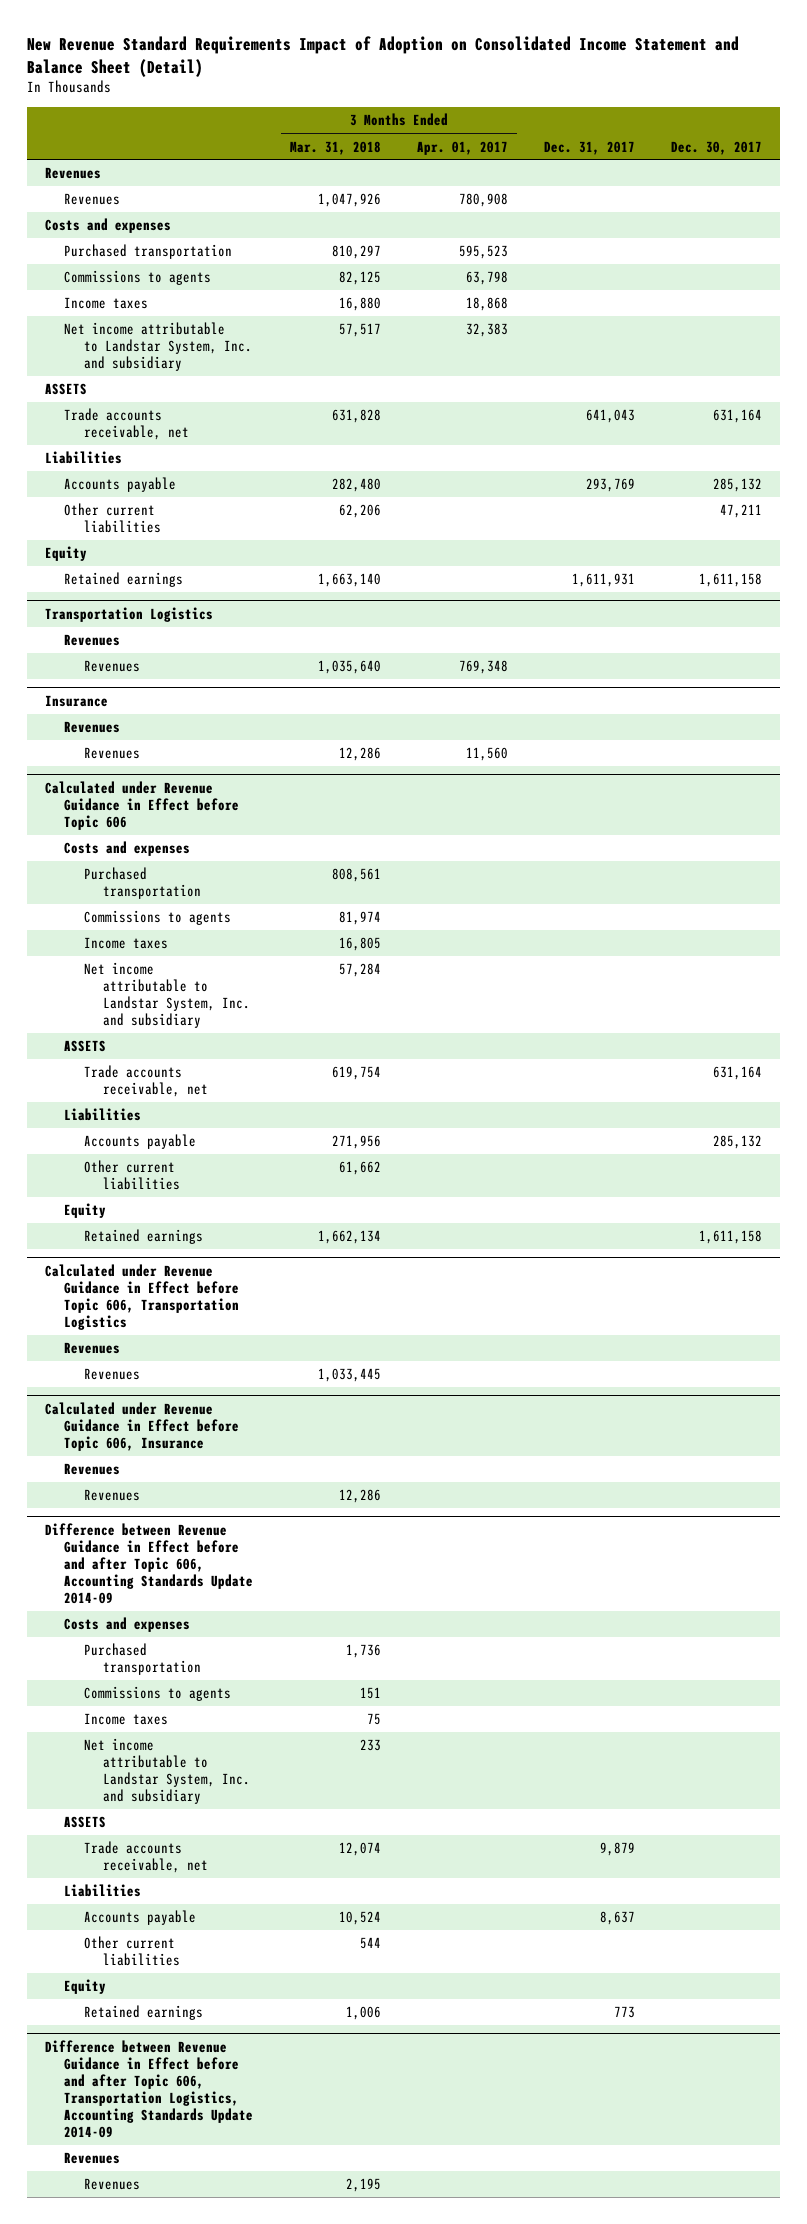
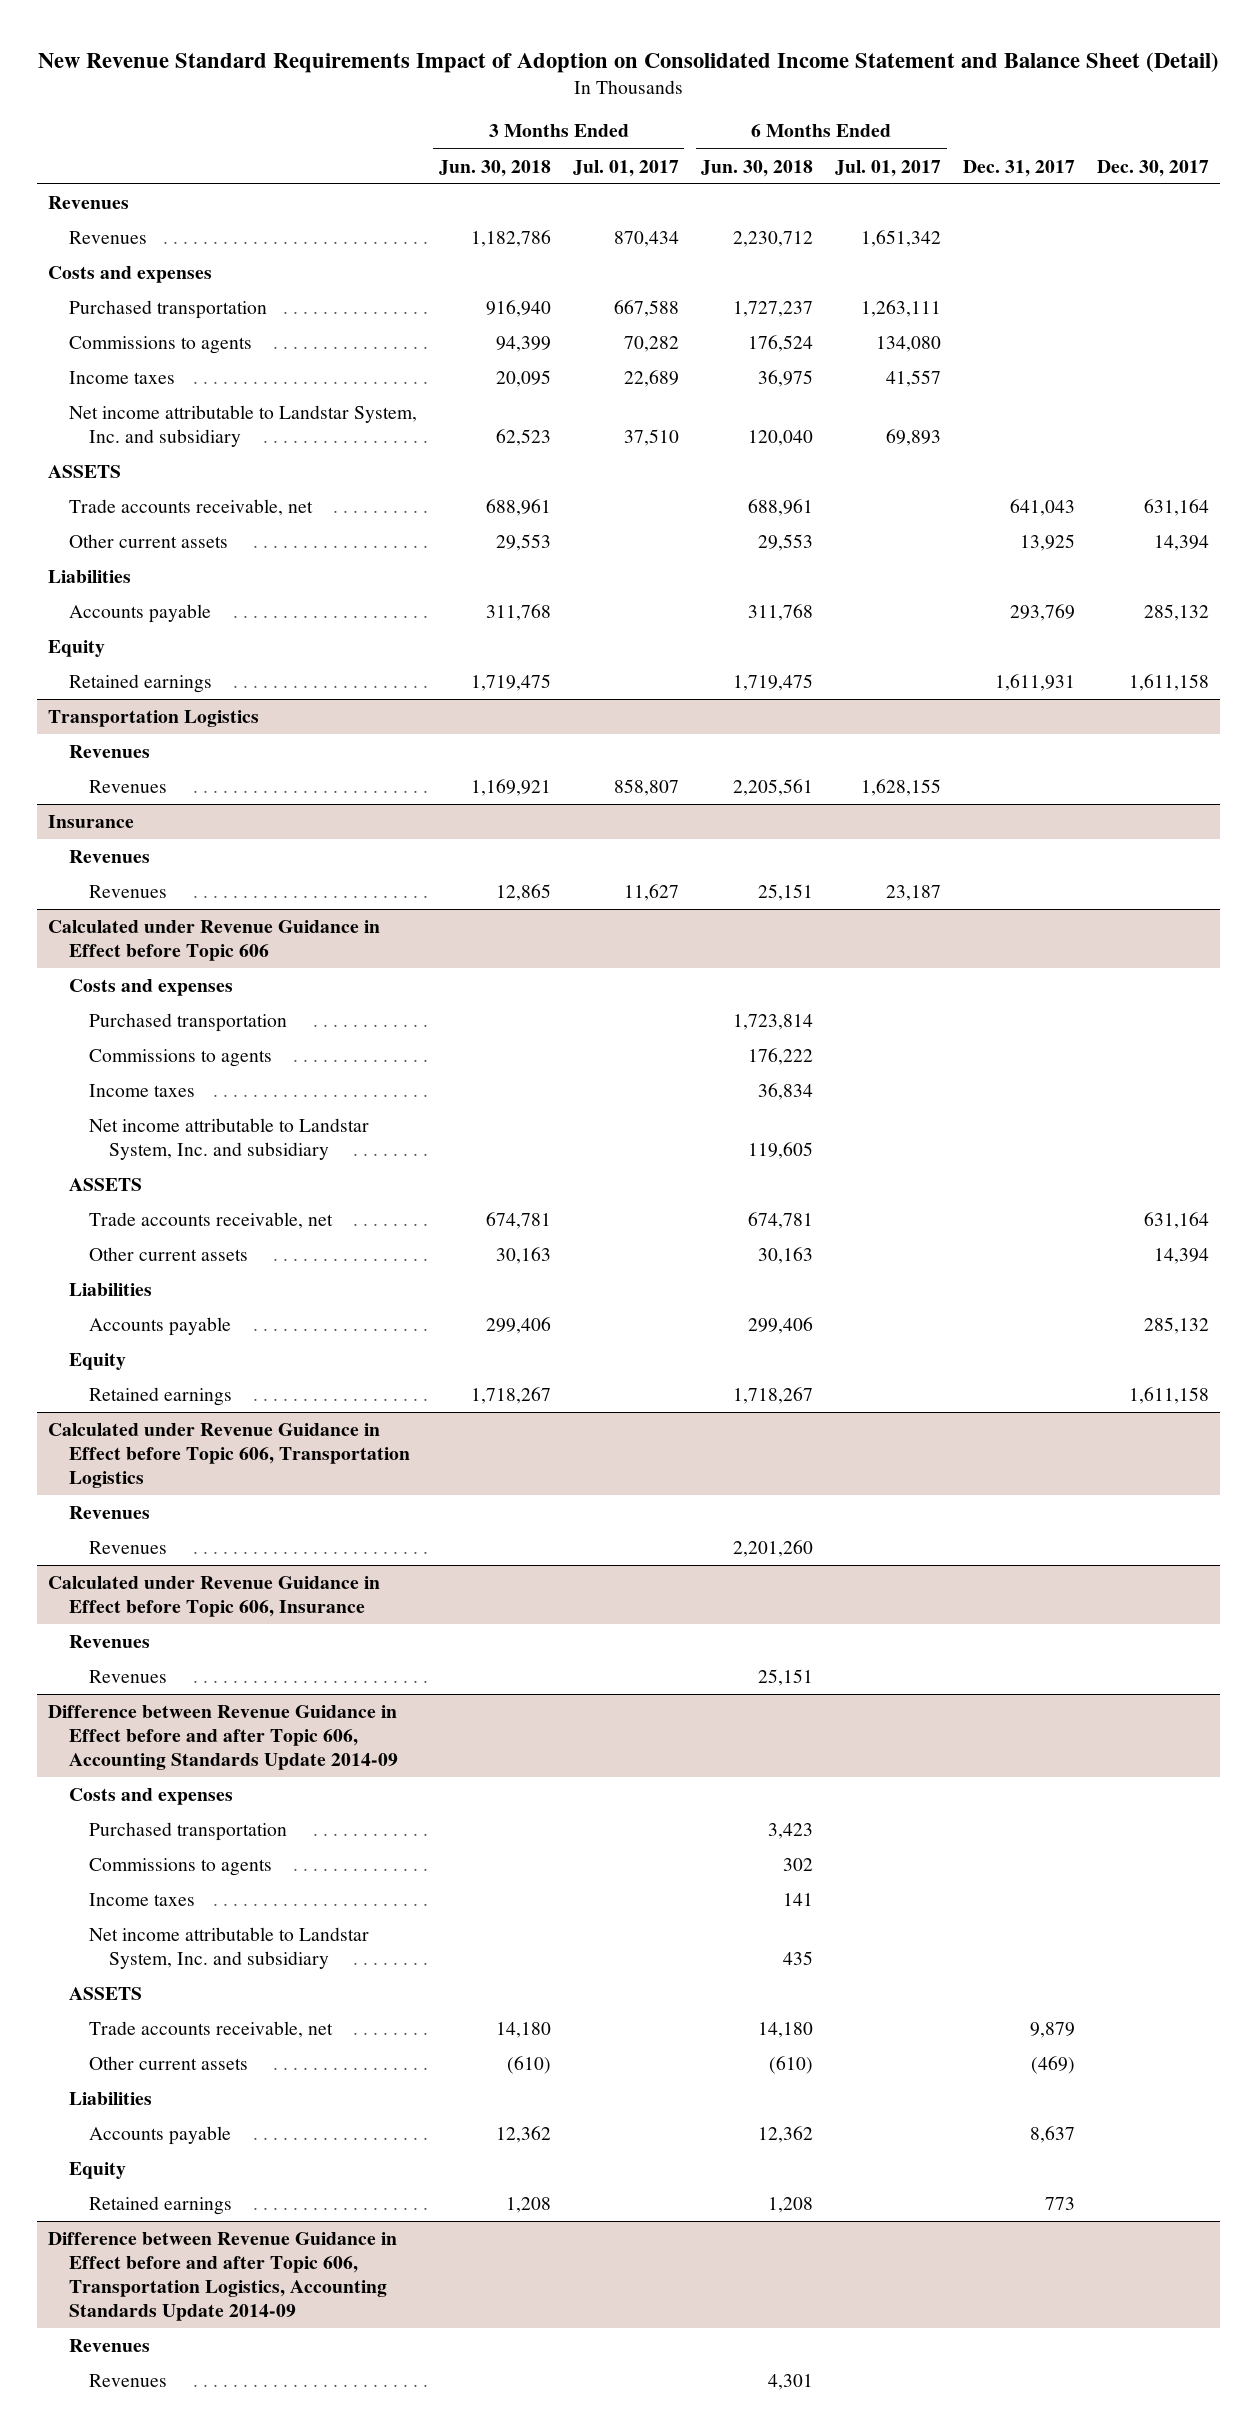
- | 3 Months Ended Mar. 31, 2018 | 3 Months Ended Apr. 01, 2017 | Dec. 31, 2017 | Dec. 30, 2017
+ | 3 Months Ended Jun. 30, 2018 | 3 Months Ended Jul. 01, 2017 | 6 Months Ended Jun. 30, 2018 | 6 Months Ended Jul. 01, 2017 | Dec. 31, 2017 | Dec. 30, 2017
+ Other current assets | 29,553 | | 29,553 | | 13,925 | 14,394
- Other current liabilities | 62,206 | | | 47,211
@ Calculated under Revenue Guidance in Effect before Topic 606
+ Other current assets | 30,163 | | 30,163 | | | 14,394
- Other current liabilities | 61,662 | | |
@ Difference between Revenue Guidance in Effect before and after Topic 606, Accounting Standards Update 2014-09
+ Other current assets | (610) | | (610) | | (469) |
- Other current liabilities | 544 | | |

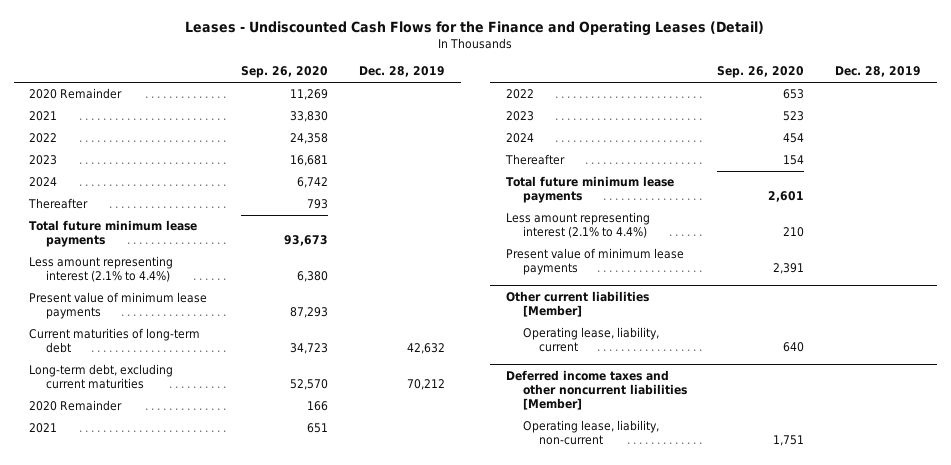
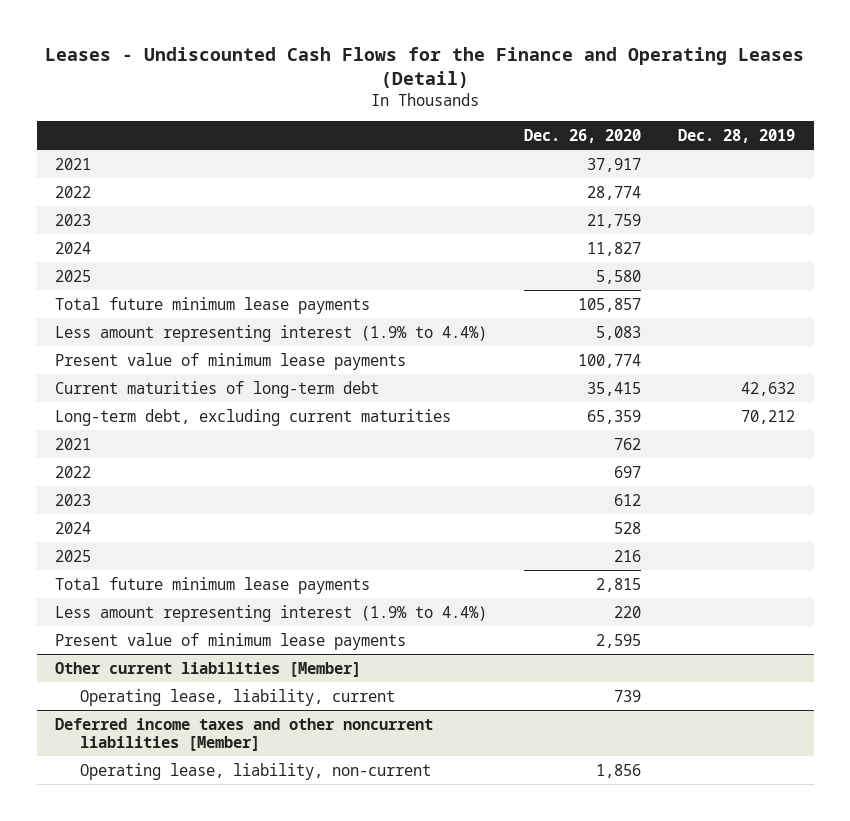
- | Sep. 26, 2020 | Dec. 28, 2019
+ | Dec. 26, 2020 | Dec. 28, 2019
- 2020 Remainder | 11,269 |
- Thereafter | 793 |
+ 2025 | 5,580 |
- Less amount representing interest (2.1% to 4.4%) | 6,380 |
+ Less amount representing interest (1.9% to 4.4%) | 5,083 |
- 2020 Remainder | 166 |
- Thereafter | 154 |
+ 2025 | 216 |
- Less amount representing interest (2.1% to 4.4%) | 210 |
+ Less amount representing interest (1.9% to 4.4%) | 220 |

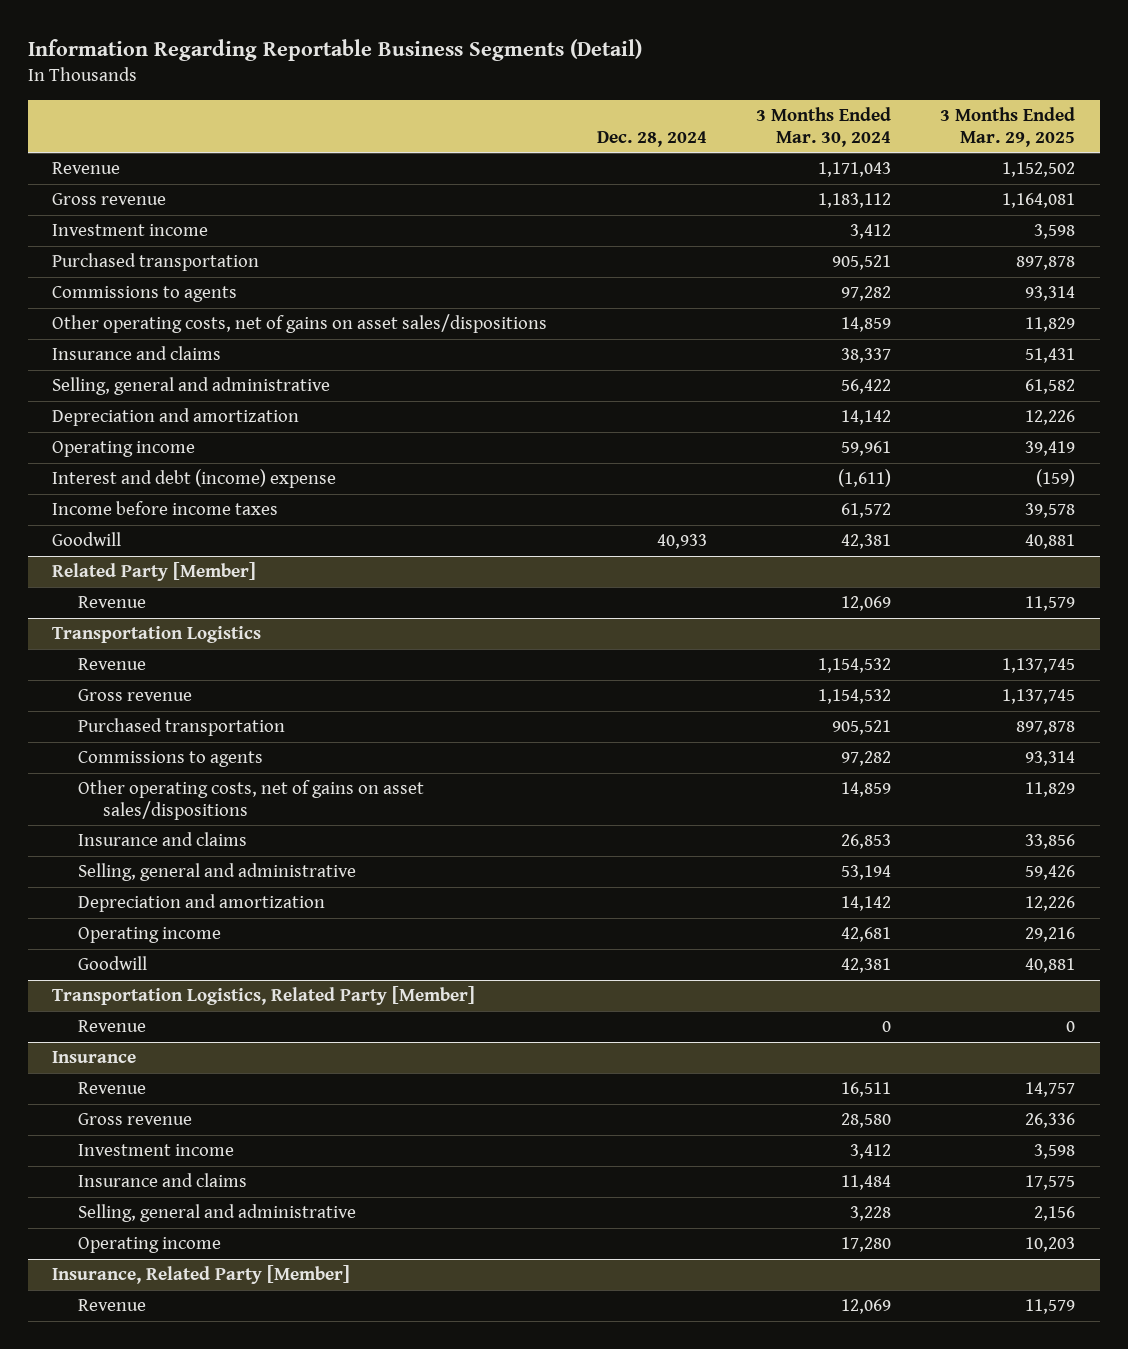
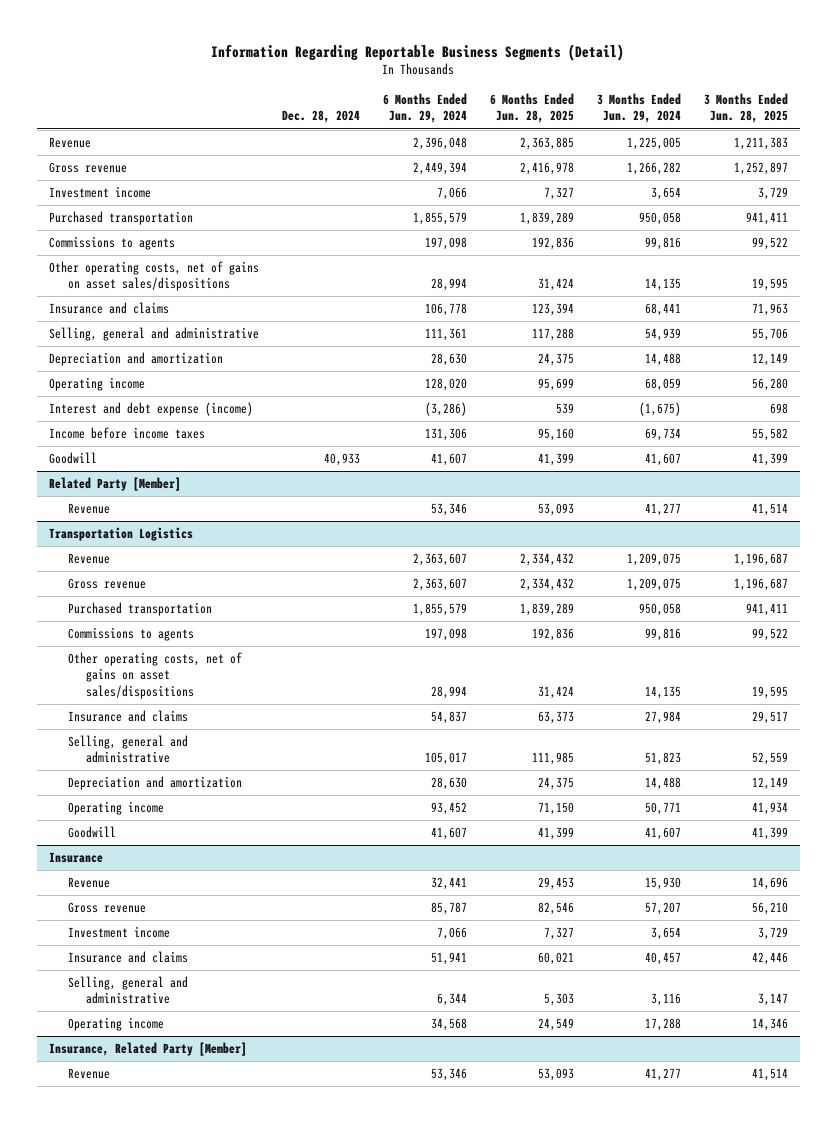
- | Dec. 28, 2024 | 3 Months Ended Mar. 30, 2024 | 3 Months Ended Mar. 29, 2025
+ | Dec. 28, 2024 | 6 Months Ended Jun. 29, 2024 | 6 Months Ended Jun. 28, 2025 | 3 Months Ended Jun. 29, 2024 | 3 Months Ended Jun. 28, 2025
- Interest and debt (income) expense | | (1,611) | (159)
+ Interest and debt expense (income) | | (3,286) | 539 | (1,675) | 698
- Transportation Logistics, Related Party [Member]
- Revenue | | 0 | 0

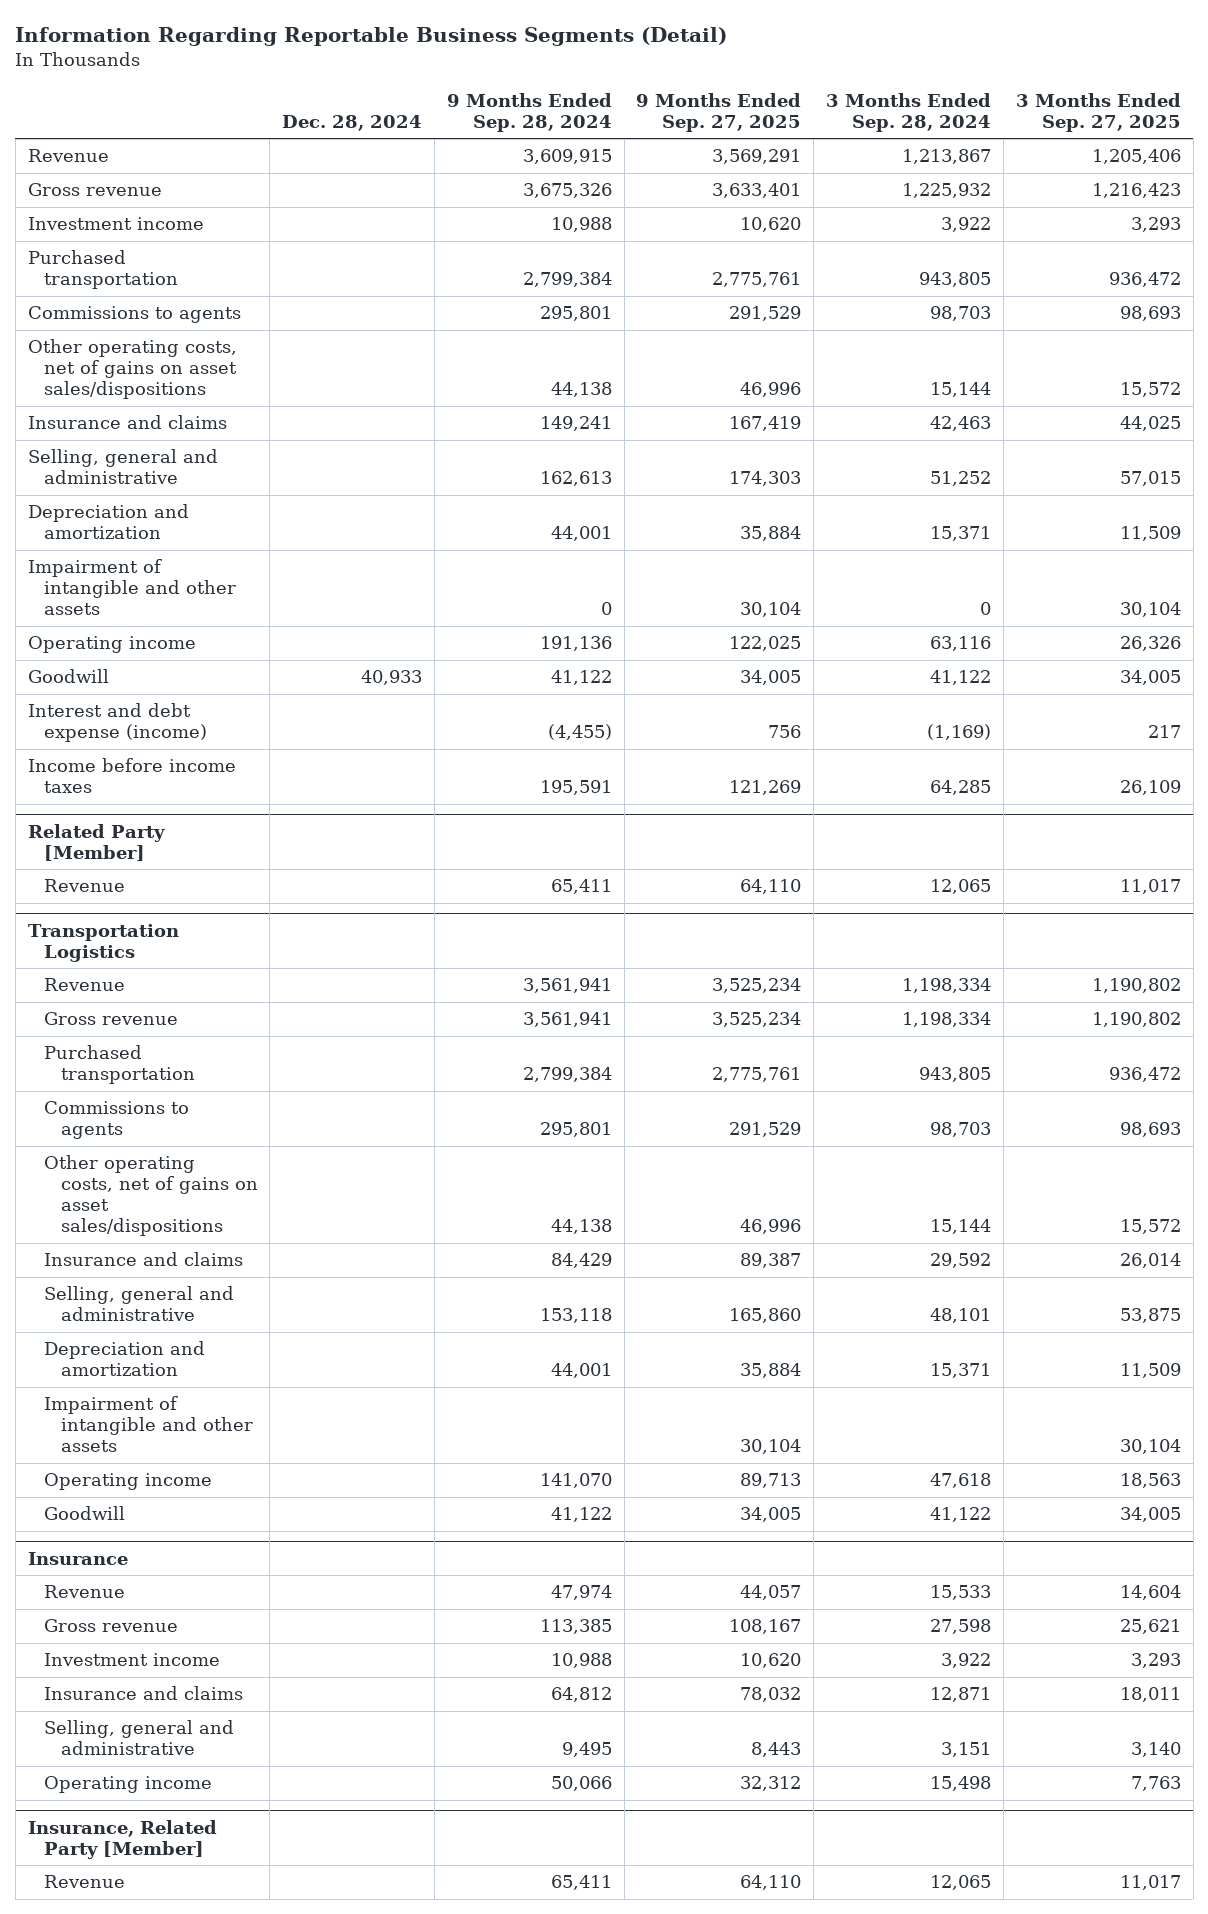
- | Dec. 28, 2024 | 6 Months Ended Jun. 29, 2024 | 6 Months Ended Jun. 28, 2025 | 3 Months Ended Jun. 29, 2024 | 3 Months Ended Jun. 28, 2025
+ | Dec. 28, 2024 | 9 Months Ended Sep. 28, 2024 | 9 Months Ended Sep. 27, 2025 | 3 Months Ended Sep. 28, 2024 | 3 Months Ended Sep. 27, 2025
+ Impairment of intangible and other assets | | 0 | 30,104 | 0 | 30,104
moved up: Goodwill | 40,933 | 41,122 | 34,005 | 41,122 | 34,005
@ Transportation Logistics
+ Impairment of intangible and other assets | | | 30,104 | | 30,104

